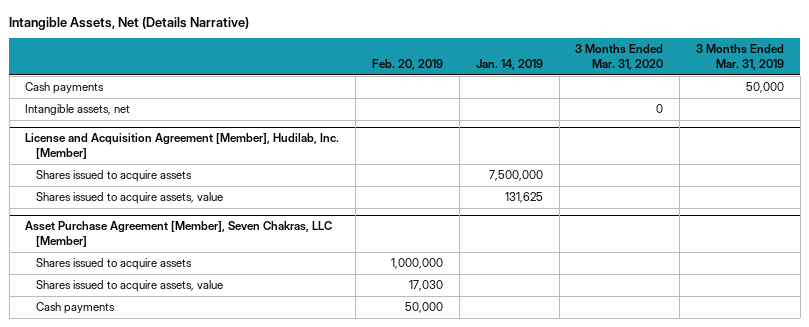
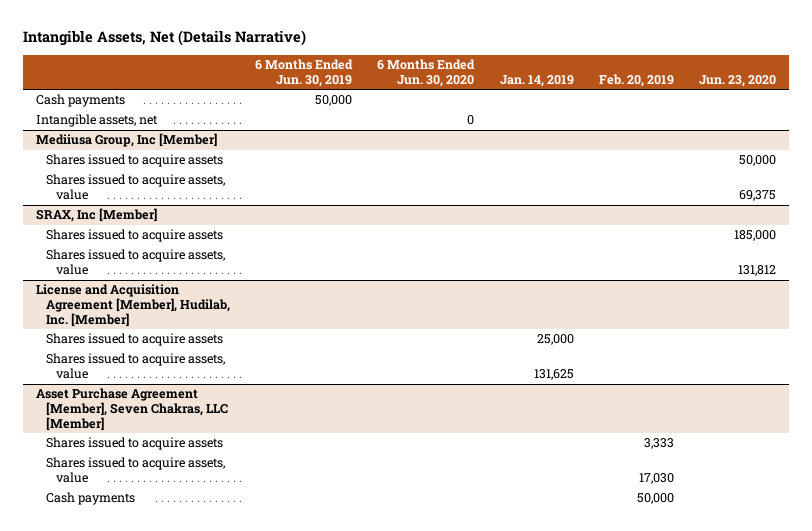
- | Feb. 20, 2019 | Jan. 14, 2019 | 3 Months Ended Mar. 31, 2020 | 3 Months Ended Mar. 31, 2019
+ | 6 Months Ended Jun. 30, 2019 | 6 Months Ended Jun. 30, 2020 | Jan. 14, 2019 | Feb. 20, 2019 | Jun. 23, 2020
+ Mediiusa Group, Inc [Member]
+ Shares issued to acquire assets | | | | | 50,000
+ Shares issued to acquire assets, value | | | | | 69,375
+ SRAX, Inc [Member]
+ Shares issued to acquire assets | | | | | 185,000
+ Shares issued to acquire assets, value | | | | | 131,812
@ License and Acquisition Agreement [Member], Hudilab, Inc. [Member]
- Shares issued to acquire assets | | 7,500,000 | |
+ Shares issued to acquire assets | | | 25,000 | |
@ Asset Purchase Agreement [Member], Seven Chakras, LLC [Member]
- Shares issued to acquire assets | 1,000,000 | | |
+ Shares issued to acquire assets | | | | 3,333 |

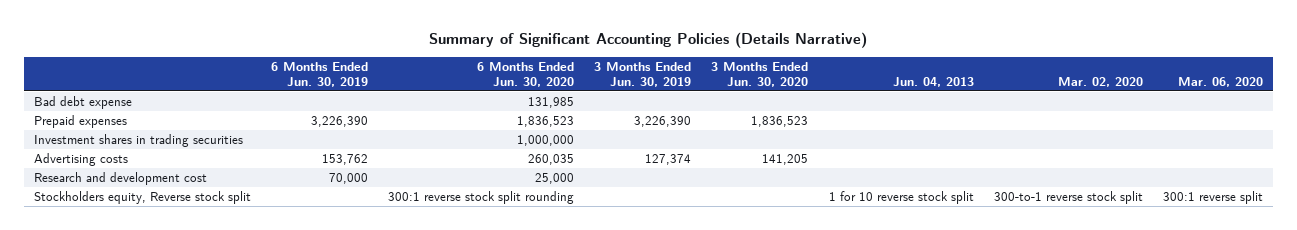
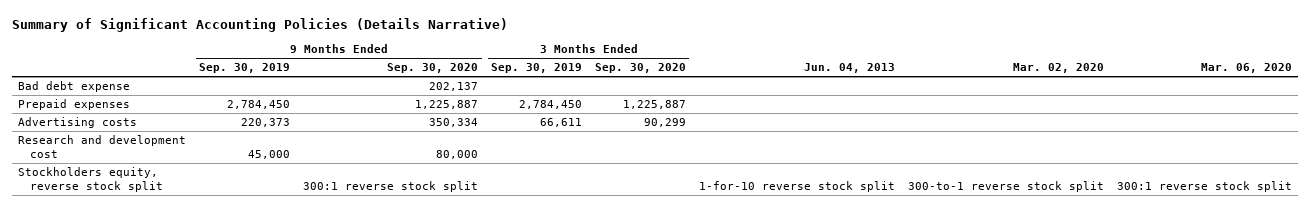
- | 6 Months Ended Jun. 30, 2019 | 6 Months Ended Jun. 30, 2020 | 3 Months Ended Jun. 30, 2019 | 3 Months Ended Jun. 30, 2020 | Jun. 04, 2013 | Mar. 02, 2020 | Mar. 06, 2020
+ | 9 Months Ended Sep. 30, 2019 | 9 Months Ended Sep. 30, 2020 | 3 Months Ended Sep. 30, 2019 | 3 Months Ended Sep. 30, 2020 | Jun. 04, 2013 | Mar. 02, 2020 | Mar. 06, 2020
- Investment shares in trading securities | | 1,000,000 | | | | |
- Stockholders equity, Reverse stock split | | 300:1 reverse stock split rounding | | | 1 for 10 reverse stock split | 300-to-1 reverse stock split | 300:1 reverse split
+ Stockholders equity, reverse stock split | | 300:1 reverse stock split | | | 1-for-10 reverse stock split | 300-to-1 reverse stock split | 300:1 reverse stock split

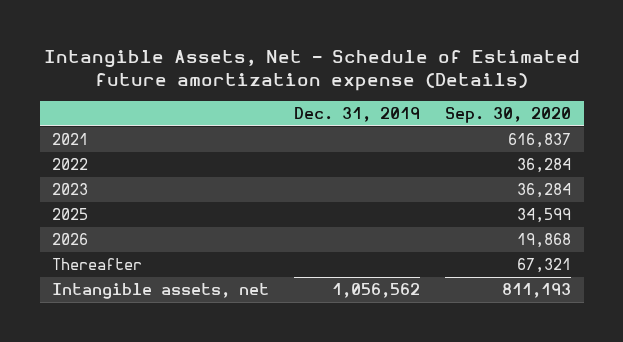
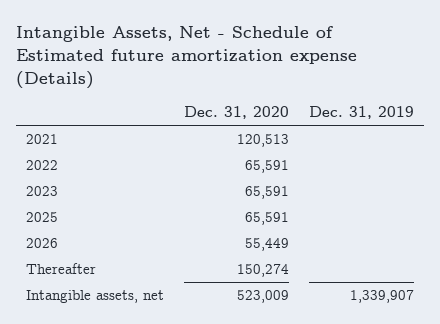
- | Dec. 31, 2019 | Sep. 30, 2020
+ | Dec. 31, 2020 | Dec. 31, 2019
- Intangible assets, net | 1,056,562 | 811,193
+ Intangible assets, net | 523,009 | 1,339,907

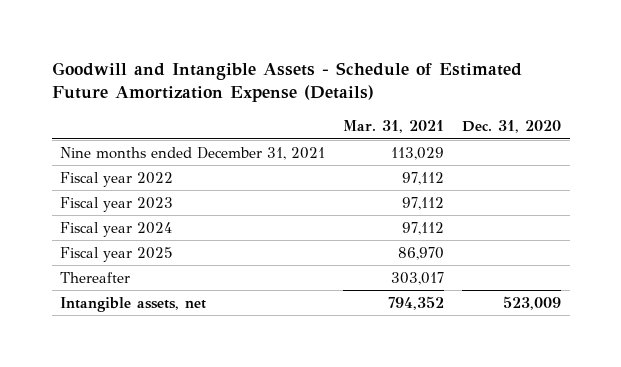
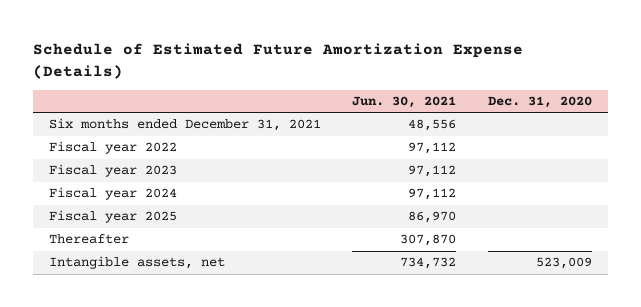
- Goodwill and Intangible Assets - Schedule of Estimated Future Amortization Expense (Details)
+ Schedule of Estimated Future Amortization Expense (Details)
- | Mar. 31, 2021 | Dec. 31, 2020
+ | Jun. 30, 2021 | Dec. 31, 2020
- Nine months ended December 31, 2021 | 113,029 |
+ Six months ended December 31, 2021 | 48,556 |

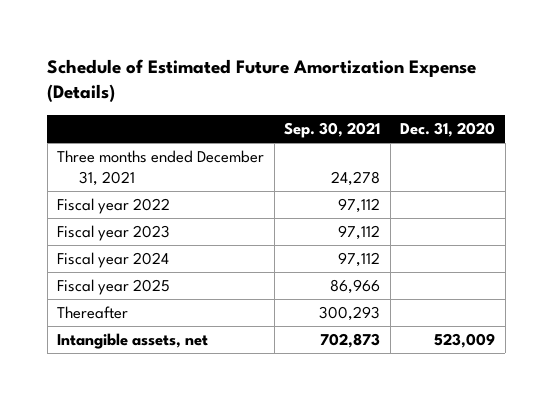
- | Jun. 30, 2021 | Dec. 31, 2020
+ | Sep. 30, 2021 | Dec. 31, 2020
- Six months ended December 31, 2021 | 48,556 |
+ Three months ended December 31, 2021 | 24,278 |

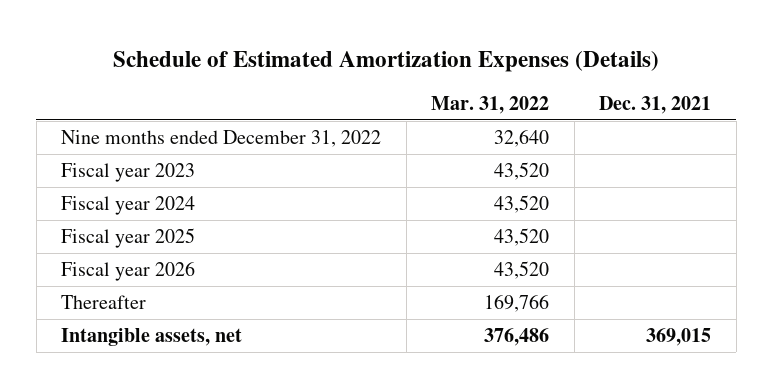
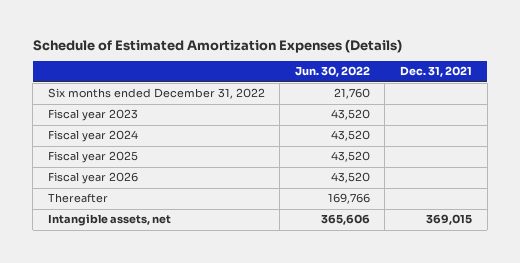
- | Mar. 31, 2022 | Dec. 31, 2021
+ | Jun. 30, 2022 | Dec. 31, 2021
- Nine months ended December 31, 2022 | 32,640 |
+ Six months ended December 31, 2022 | 21,760 |

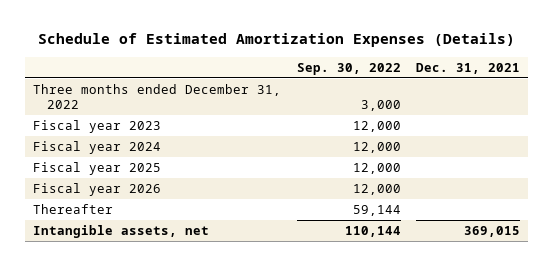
- | Jun. 30, 2022 | Dec. 31, 2021
+ | Sep. 30, 2022 | Dec. 31, 2021
- Six months ended December 31, 2022 | 21,760 |
+ Three months ended December 31, 2022 | 3,000 |

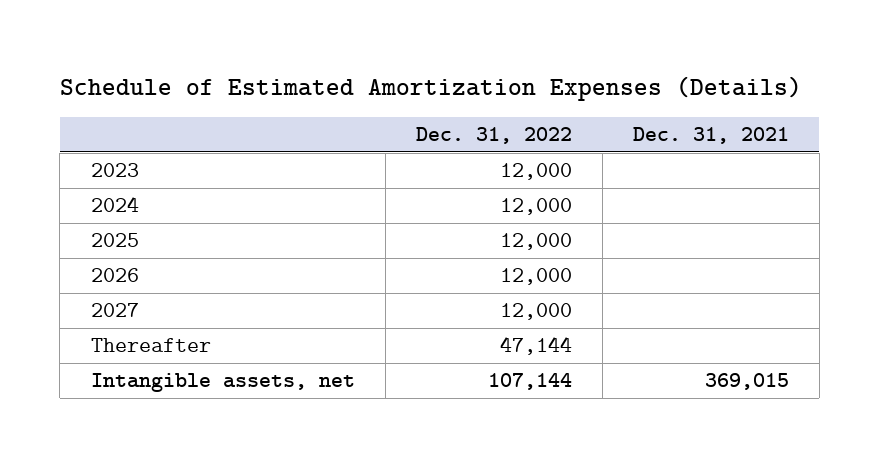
- | Sep. 30, 2022 | Dec. 31, 2021
+ | Dec. 31, 2022 | Dec. 31, 2021
- Three months ended December 31, 2022 | 3,000 |
- Fiscal year 2023 | 12,000 |
- Fiscal year 2024 | 12,000 |
- Fiscal year 2025 | 12,000 |
- Fiscal year 2026 | 12,000 |
+ 2023 | 12,000 |
+ 2024 | 12,000 |
+ 2025 | 12,000 |
+ 2026 | 12,000 |
+ 2027 | 12,000 |

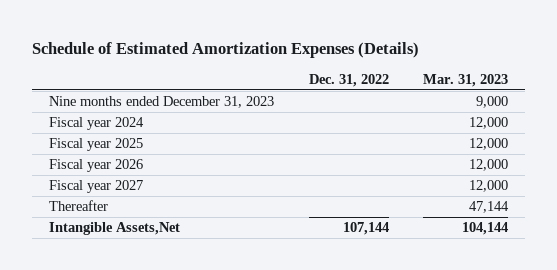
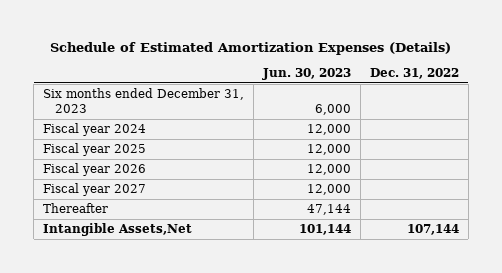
- | Dec. 31, 2022 | Mar. 31, 2023
+ | Jun. 30, 2023 | Dec. 31, 2022
- Nine months ended December 31, 2023 | | 9,000
+ Six months ended December 31, 2023 | 6,000 |

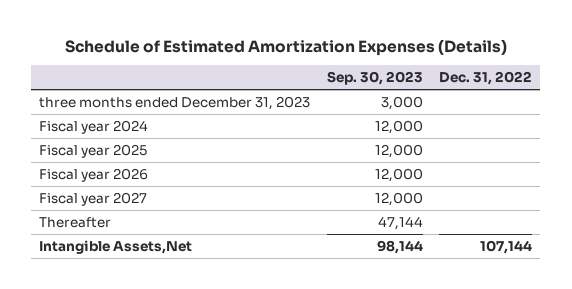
- | Jun. 30, 2023 | Dec. 31, 2022
+ | Sep. 30, 2023 | Dec. 31, 2022
- Six months ended December 31, 2023 | 6,000 |
+ three months ended December 31, 2023 | 3,000 |

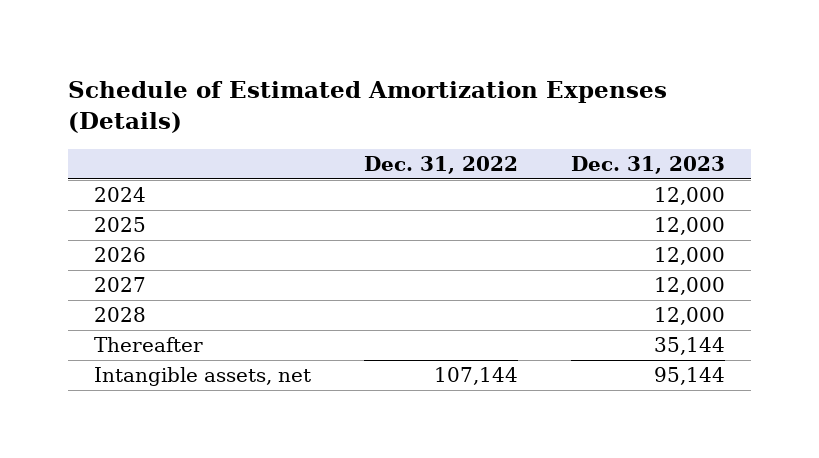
- | Sep. 30, 2023 | Dec. 31, 2022
+ | Dec. 31, 2022 | Dec. 31, 2023
- three months ended December 31, 2023 | 3,000 |
- Fiscal year 2024 | 12,000 |
- Fiscal year 2025 | 12,000 |
- Fiscal year 2026 | 12,000 |
- Fiscal year 2027 | 12,000 |
+ 2024 | | 12,000
+ 2025 | | 12,000
+ 2026 | | 12,000
+ 2027 | | 12,000
+ 2028 | | 12,000
- Intangible Assets,Net | 98,144 | 107,144
+ Intangible assets, net | 107,144 | 95,144

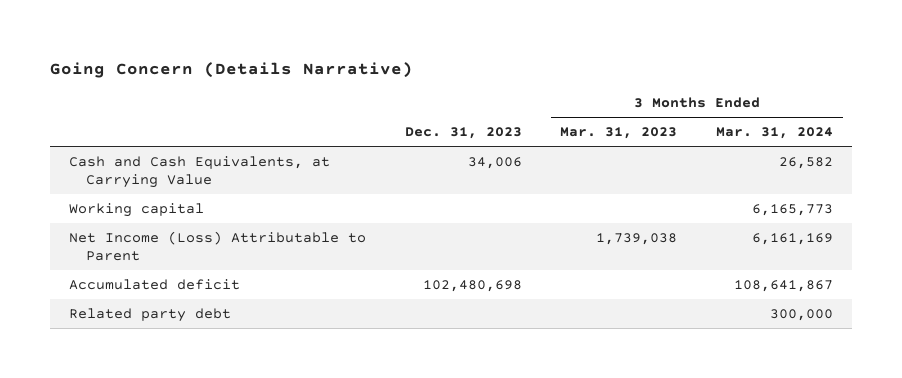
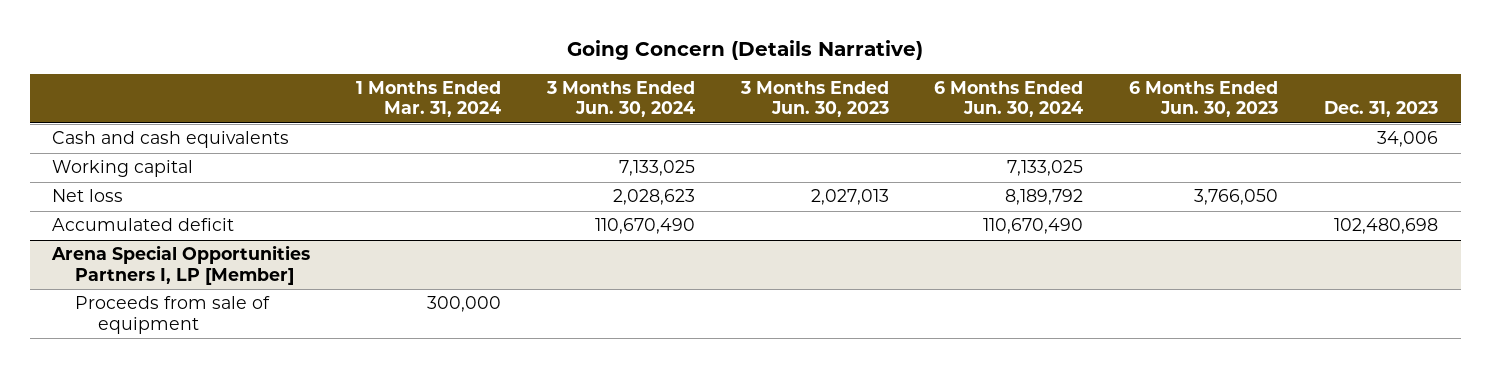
- | Dec. 31, 2023 | 3 Months Ended Mar. 31, 2023 | 3 Months Ended Mar. 31, 2024
+ | 1 Months Ended Mar. 31, 2024 | 3 Months Ended Jun. 30, 2024 | 3 Months Ended Jun. 30, 2023 | 6 Months Ended Jun. 30, 2024 | 6 Months Ended Jun. 30, 2023 | Dec. 31, 2023
- Cash and Cash Equivalents, at Carrying Value | 34,006 | | 26,582
+ Cash and cash equivalents | | | | | | 34,006
- Net Income (Loss) Attributable to Parent | | 1,739,038 | 6,161,169
+ Net loss | | 2,028,623 | 2,027,013 | 8,189,792 | 3,766,050 |
- Related party debt | | | 300,000
+ Arena Special Opportunities Partners I, LP [Member]
+ Proceeds from sale of equipment | 300,000 | | | | |

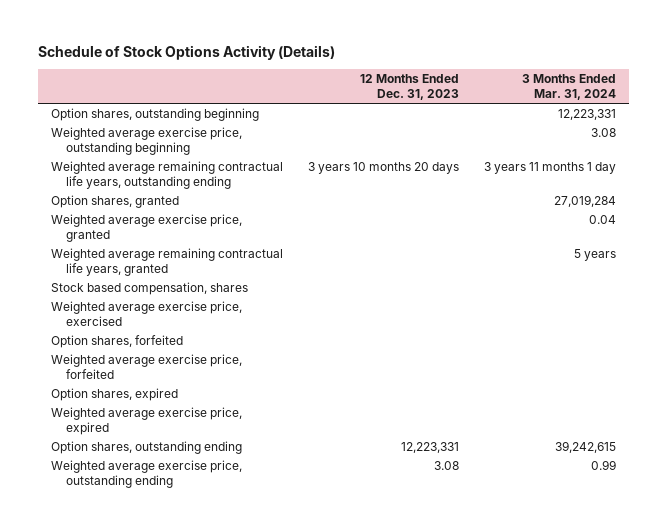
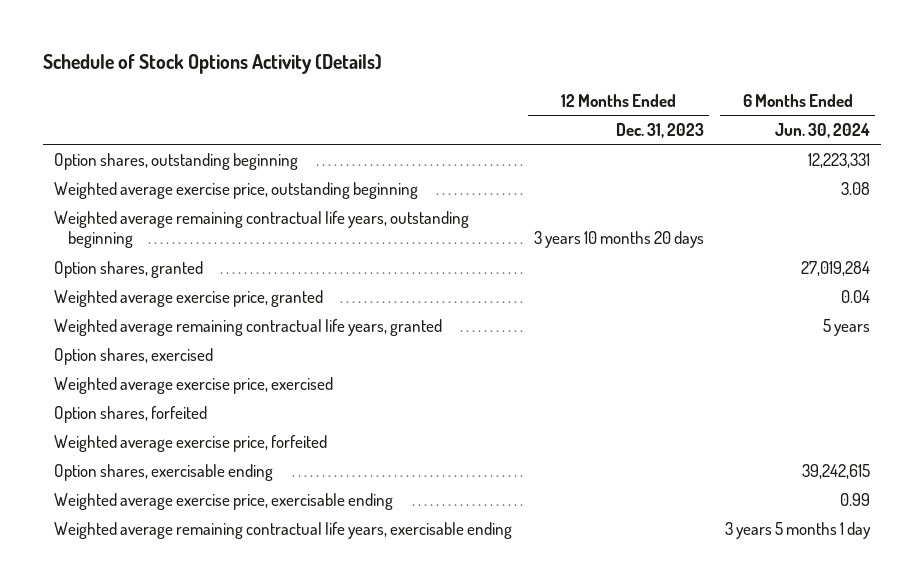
- | 12 Months Ended Dec. 31, 2023 | 3 Months Ended Mar. 31, 2024
+ | 12 Months Ended Dec. 31, 2023 | 6 Months Ended Jun. 30, 2024
- Weighted average remaining contractual life years, outstanding ending | 3 years 10 months 20 days | 3 years 11 months 1 day
+ Weighted average remaining contractual life years, outstanding beginning | 3 years 10 months 20 days |
- Stock based compensation, shares
+ Option shares, exercised
- Option shares, expired
- Weighted average exercise price, expired
- Option shares, outstanding ending | 12,223,331 | 39,242,615
- Weighted average exercise price, outstanding ending | 3.08 | 0.99
+ Option shares, exercisable ending | | 39,242,615
+ Weighted average exercise price, exercisable ending | | 0.99
+ Weighted average remaining contractual life years, exercisable ending | | 3 years 5 months 1 day

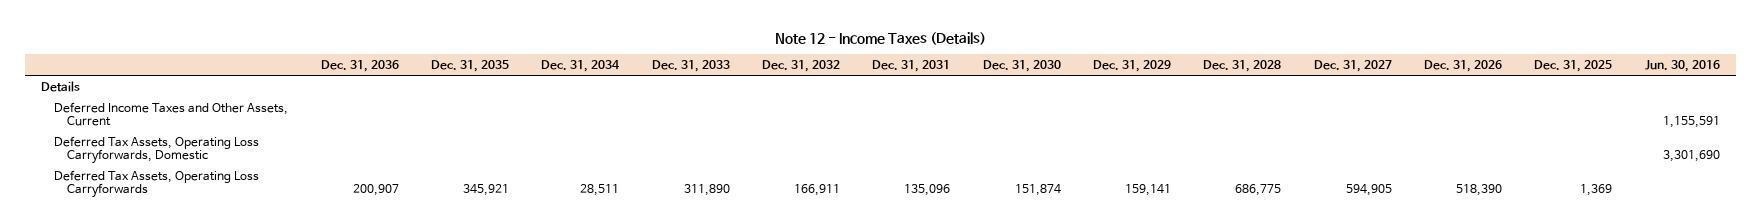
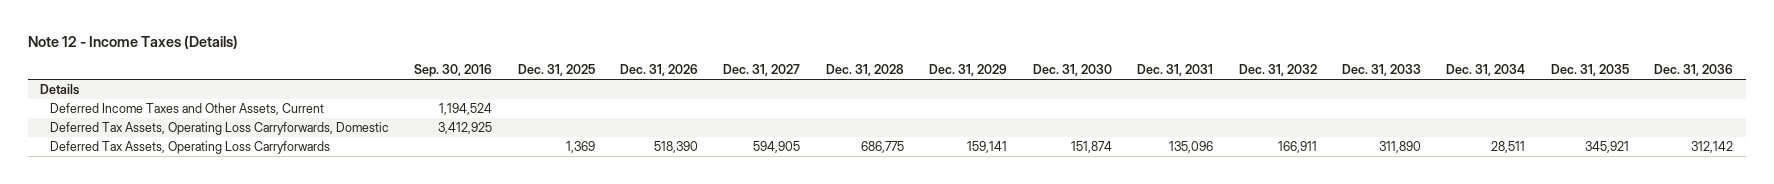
- | Dec. 31, 2036 | Dec. 31, 2035 | Dec. 31, 2034 | Dec. 31, 2033 | Dec. 31, 2032 | Dec. 31, 2031 | Dec. 31, 2030 | Dec. 31, 2029 | Dec. 31, 2028 | Dec. 31, 2027 | Dec. 31, 2026 | Dec. 31, 2025 | Jun. 30, 2016
+ | Sep. 30, 2016 | Dec. 31, 2025 | Dec. 31, 2026 | Dec. 31, 2027 | Dec. 31, 2028 | Dec. 31, 2029 | Dec. 31, 2030 | Dec. 31, 2031 | Dec. 31, 2032 | Dec. 31, 2033 | Dec. 31, 2034 | Dec. 31, 2035 | Dec. 31, 2036
- Deferred Tax Assets, Operating Loss Carryforwards | 200,907 | 345,921 | 28,511 | 311,890 | 166,911 | 135,096 | 151,874 | 159,141 | 686,775 | 594,905 | 518,390 | 1,369 |
+ Deferred Tax Assets, Operating Loss Carryforwards | | 1,369 | 518,390 | 594,905 | 686,775 | 159,141 | 151,874 | 135,096 | 166,911 | 311,890 | 28,511 | 345,921 | 312,142

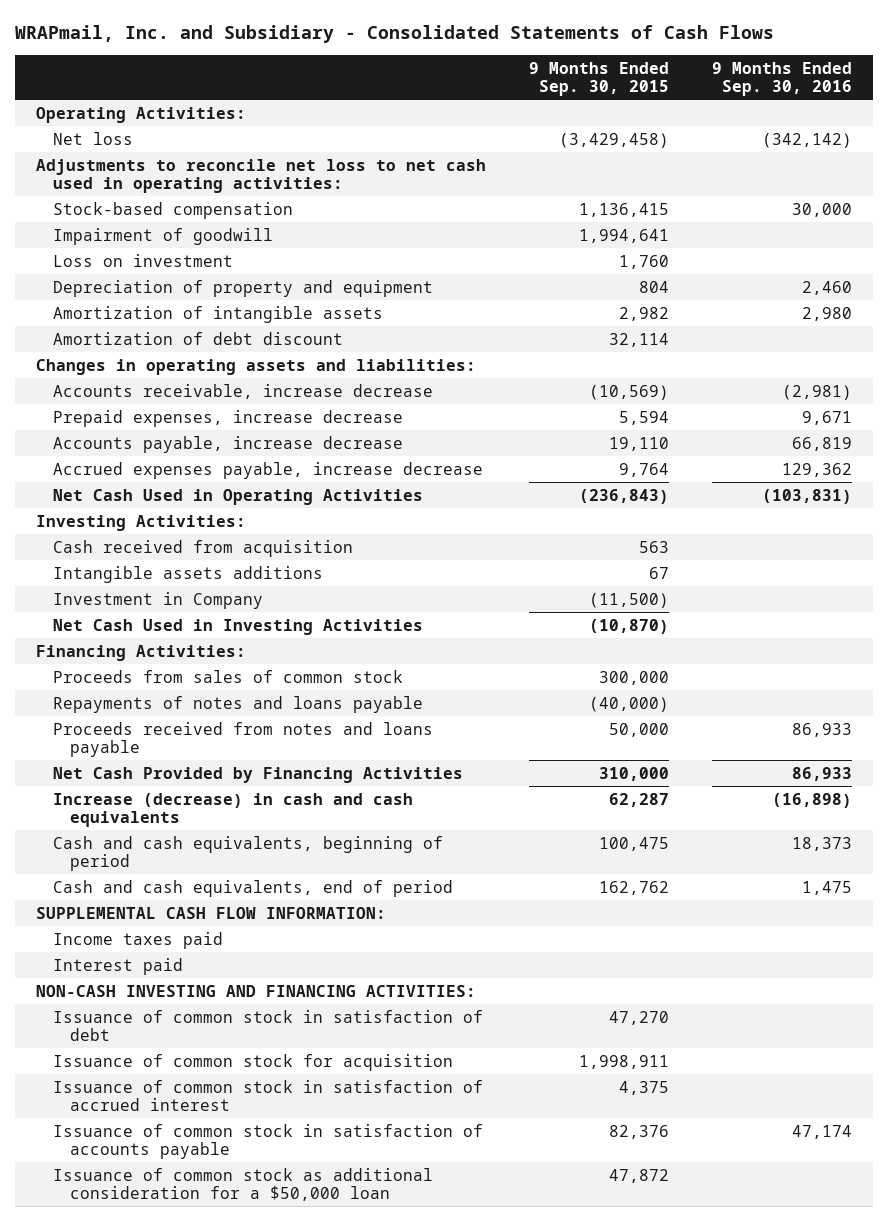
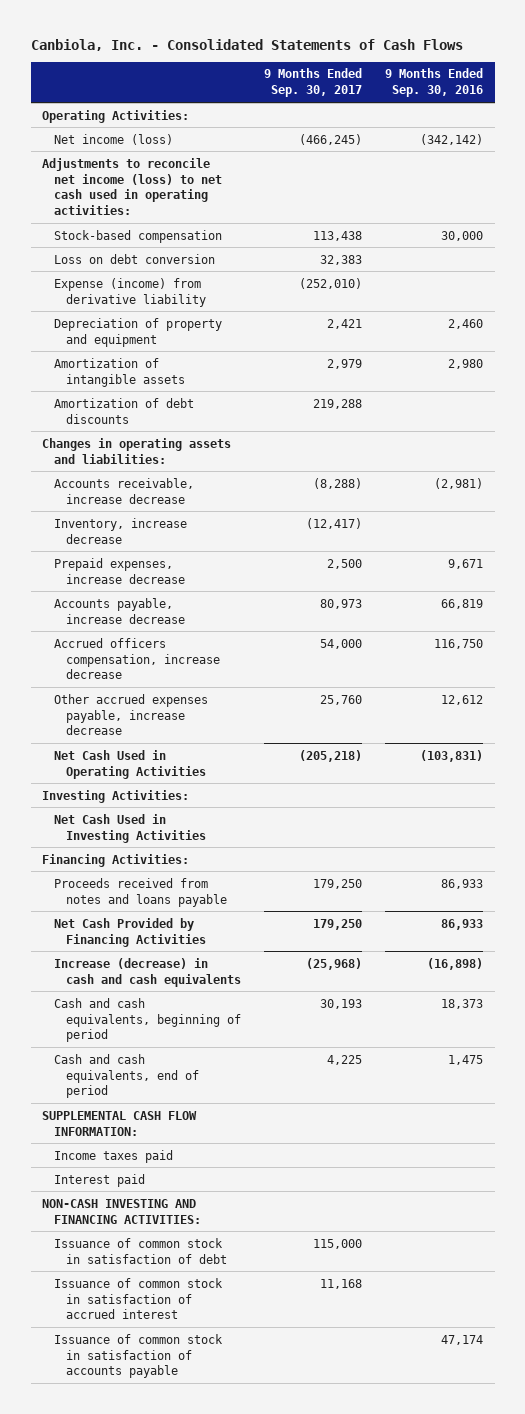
- WRAPmail, Inc. and Subsidiary - Consolidated Statements of Cash Flows
+ Canbiola, Inc. - Consolidated Statements of Cash Flows
- | 9 Months Ended Sep. 30, 2015 | 9 Months Ended Sep. 30, 2016
+ | 9 Months Ended Sep. 30, 2017 | 9 Months Ended Sep. 30, 2016
- Net loss | (3,429,458) | (342,142)
- Adjustments to reconcile net loss to net cash used in operating activities:
+ Net income (loss) | (466,245) | (342,142)
+ Adjustments to reconcile net income (loss) to net cash used in operating activities:
- Impairment of goodwill | 1,994,641 |
- Loss on investment | 1,760 |
+ Loss on debt conversion | 32,383 |
+ Expense (income) from derivative liability | (252,010) |
- Amortization of debt discount | 32,114 |
+ Amortization of debt discounts | 219,288 |
+ Inventory, increase decrease | (12,417) |
- Accrued expenses payable, increase decrease | 9,764 | 129,362
+ Accrued officers compensation, increase decrease | 54,000 | 116,750
+ Other accrued expenses payable, increase decrease | 25,760 | 12,612
- Cash received from acquisition | 563 |
- Intangible assets additions | 67 |
- Investment in Company | (11,500) |
- Proceeds from sales of common stock | 300,000 |
- Repayments of notes and loans payable | (40,000) |
- Issuance of common stock for acquisition | 1,998,911 |
- Issuance of common stock as additional consideration for a $50,000 loan | 47,872 |

